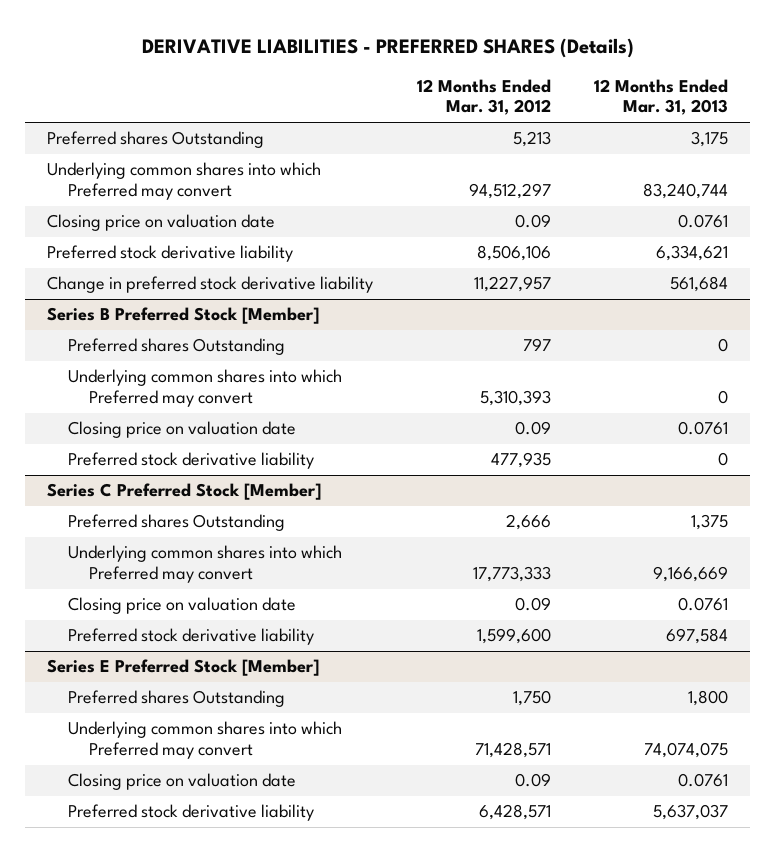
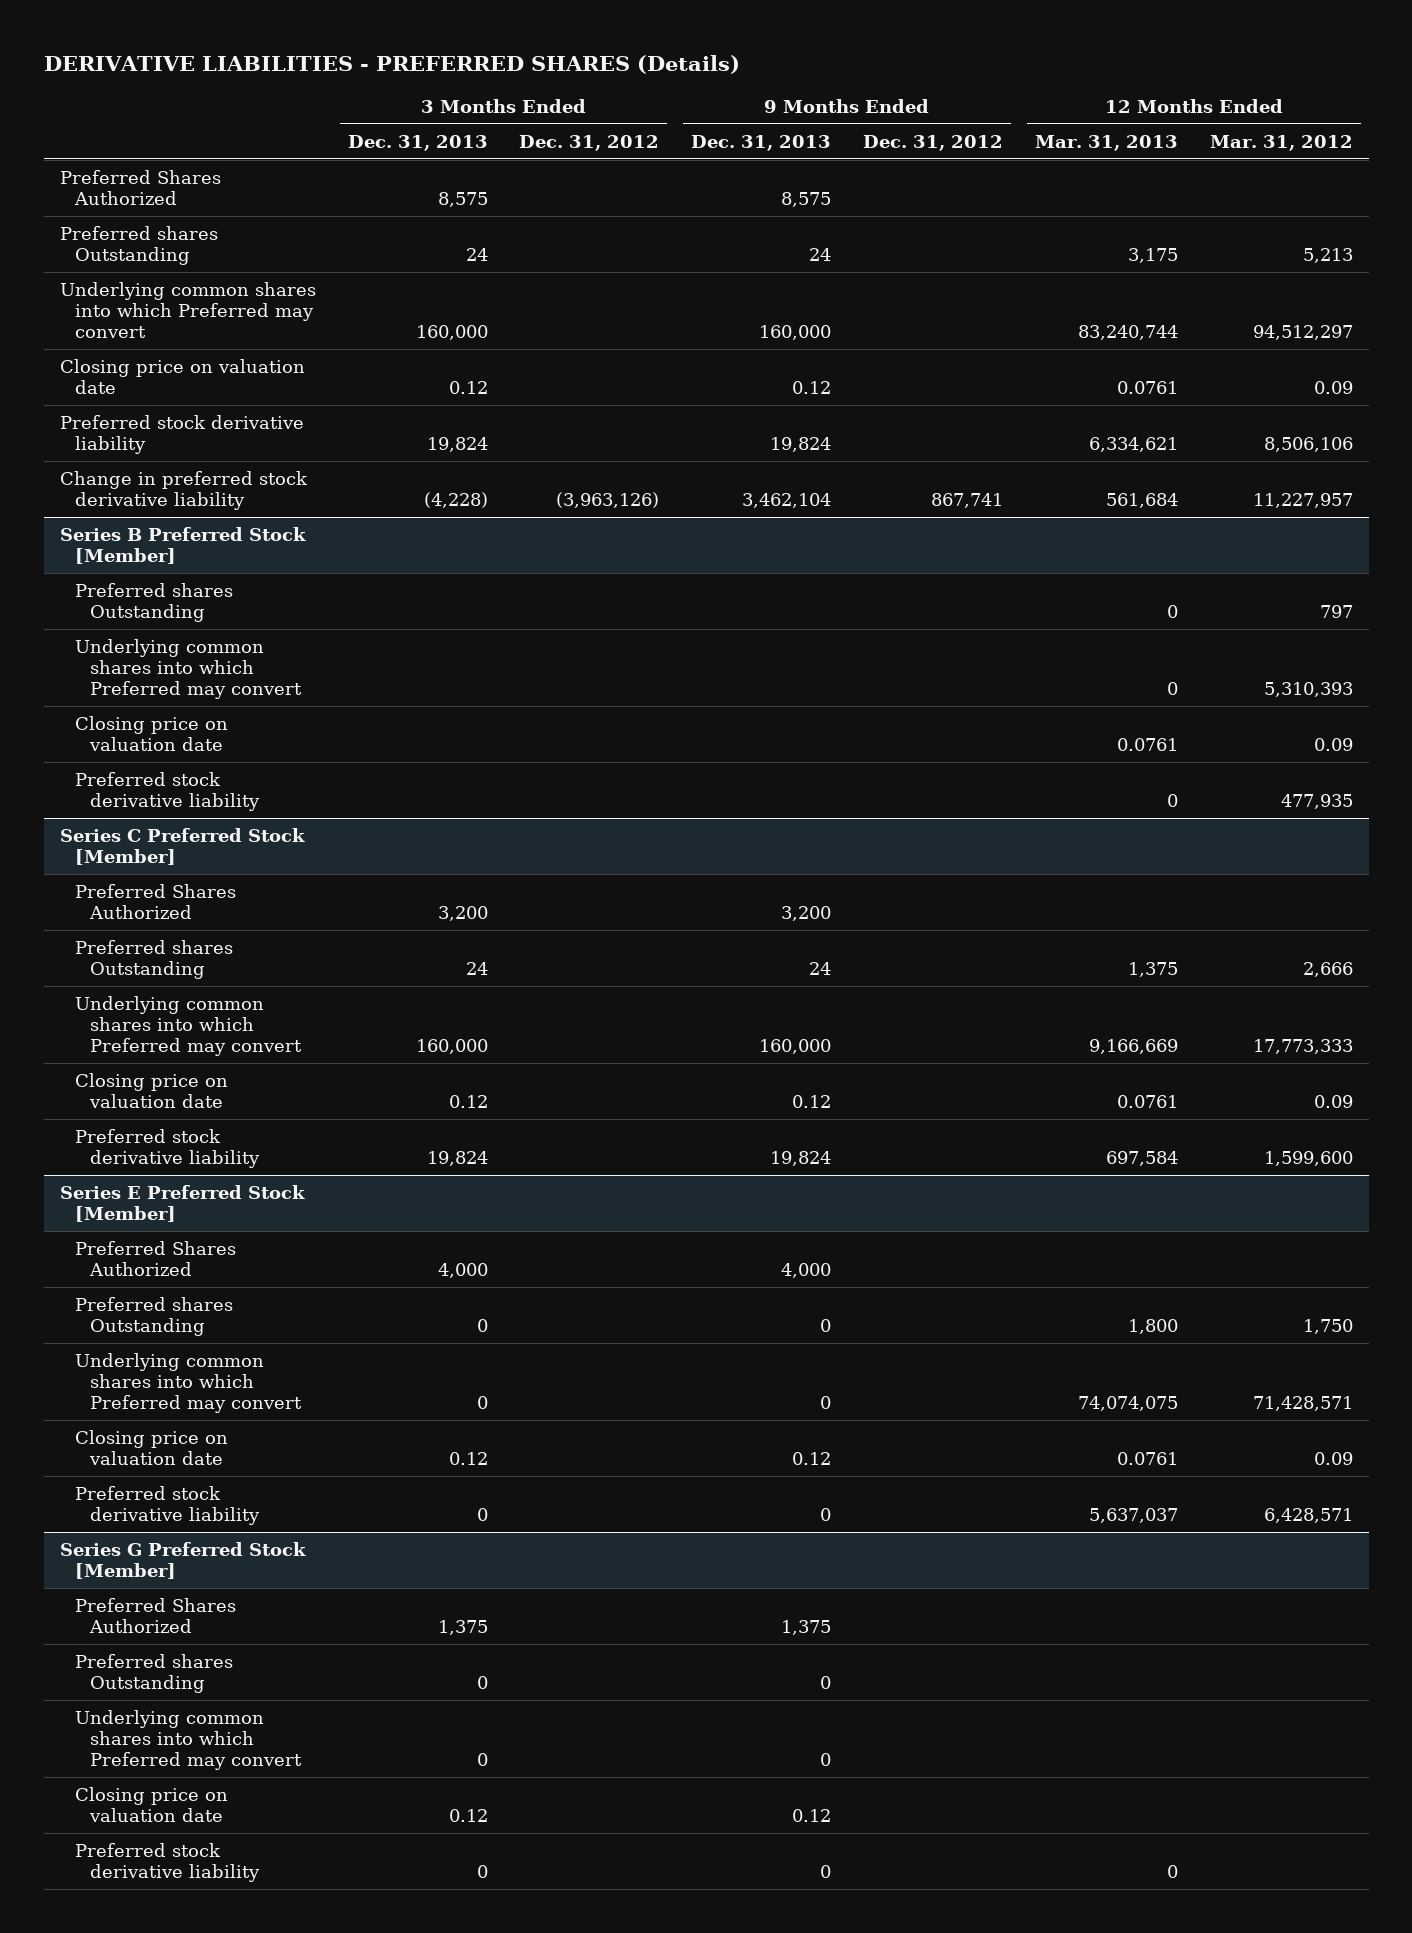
- | 12 Months Ended Mar. 31, 2012 | 12 Months Ended Mar. 31, 2013
+ | 3 Months Ended Dec. 31, 2013 | 3 Months Ended Dec. 31, 2012 | 9 Months Ended Dec. 31, 2013 | 9 Months Ended Dec. 31, 2012 | 12 Months Ended Mar. 31, 2013 | 12 Months Ended Mar. 31, 2012
+ Preferred Shares Authorized | 8,575 | | 8,575 | | |
@ Series C Preferred Stock [Member]
+ Preferred Shares Authorized | 3,200 | | 3,200 | | |
@ Series E Preferred Stock [Member]
+ Preferred Shares Authorized | 4,000 | | 4,000 | | |
+ Series G Preferred Stock [Member]
+ Preferred Shares Authorized | 1,375 | | 1,375 | | |
+ Preferred shares Outstanding | 0 | | 0 | | |
+ Underlying common shares into which Preferred may convert | 0 | | 0 | | |
+ Closing price on valuation date | 0.12 | | 0.12 | | |
+ Preferred stock derivative liability | 0 | | 0 | | 0 |

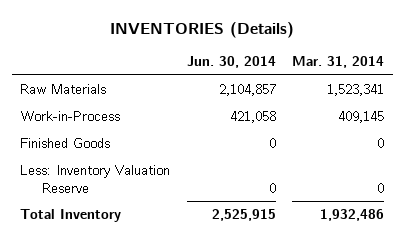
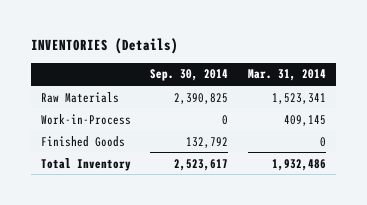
- | Jun. 30, 2014 | Mar. 31, 2014
+ | Sep. 30, 2014 | Mar. 31, 2014
- Less: Inventory Valuation Reserve | 0 | 0

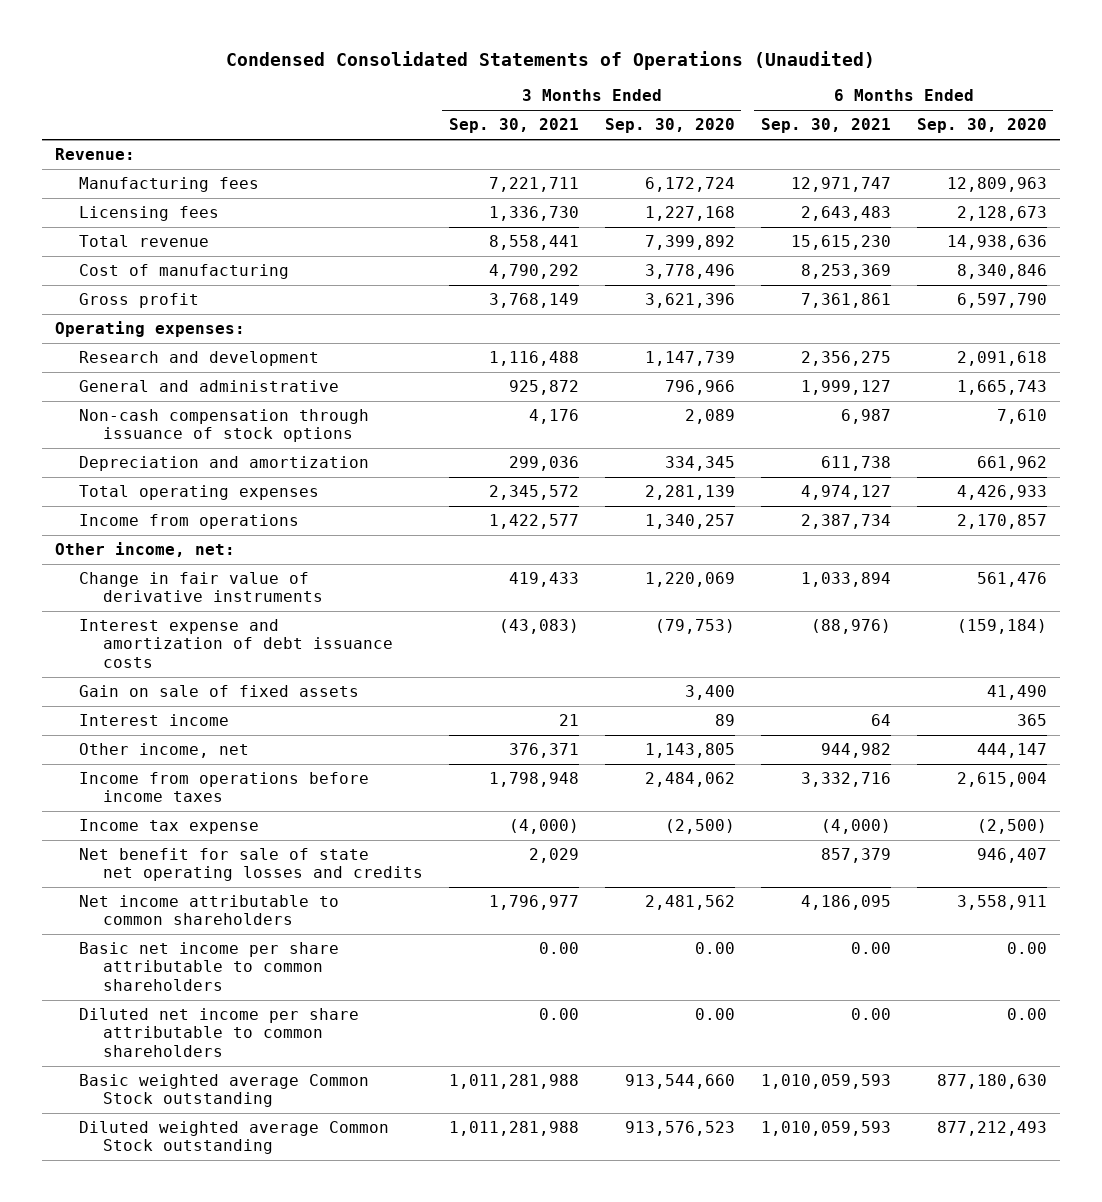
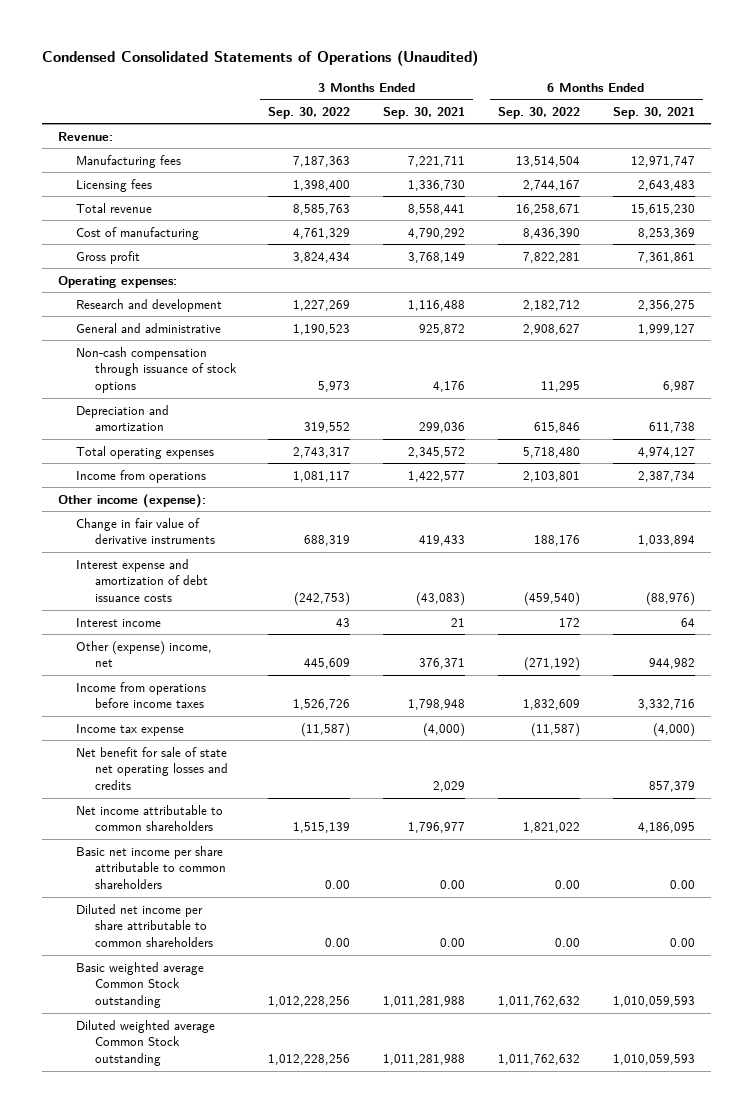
- | 3 Months Ended Sep. 30, 2021 | 3 Months Ended Sep. 30, 2020 | 6 Months Ended Sep. 30, 2021 | 6 Months Ended Sep. 30, 2020
+ | 3 Months Ended Sep. 30, 2022 | 3 Months Ended Sep. 30, 2021 | 6 Months Ended Sep. 30, 2022 | 6 Months Ended Sep. 30, 2021
- Other income, net:
+ Other income (expense):
- Gain on sale of fixed assets | | 3,400 | | 41,490
- Other income, net | 376,371 | 1,143,805 | 944,982 | 444,147
+ Other (expense) income, net | 445,609 | 376,371 | (271,192) | 944,982

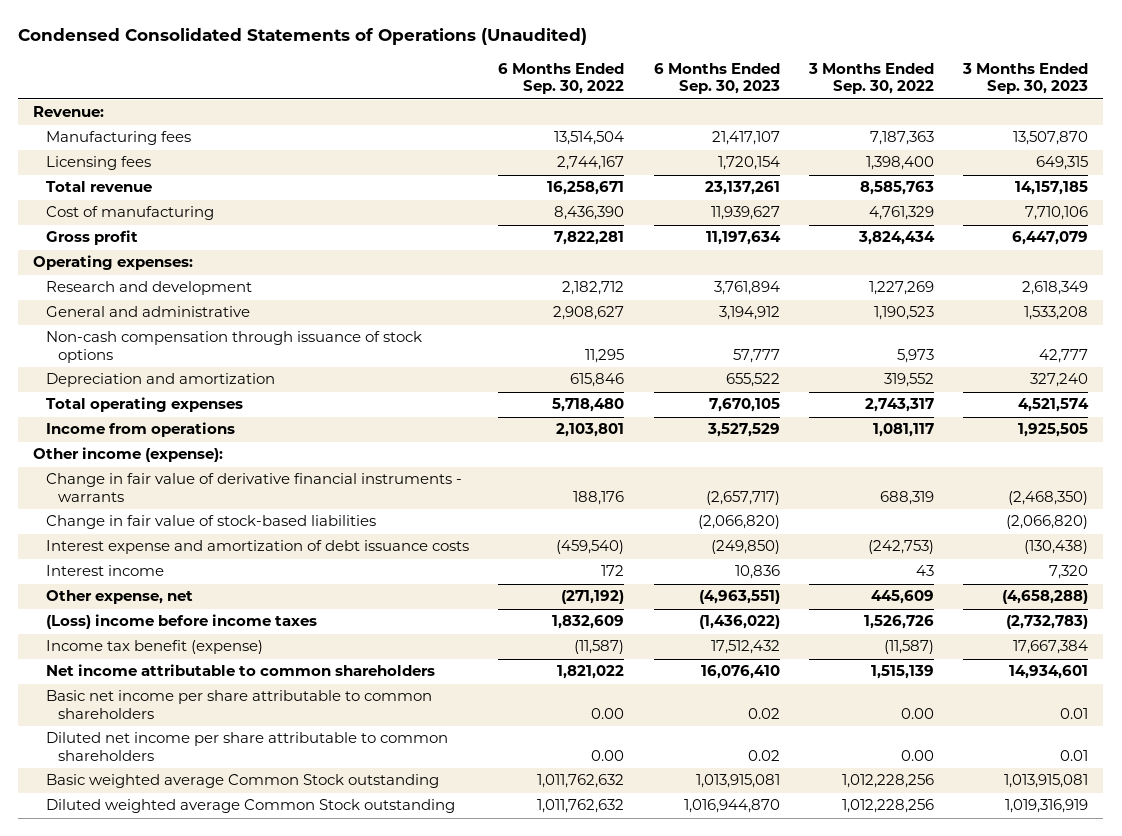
- | 3 Months Ended Sep. 30, 2022 | 3 Months Ended Sep. 30, 2021 | 6 Months Ended Sep. 30, 2022 | 6 Months Ended Sep. 30, 2021
+ | 6 Months Ended Sep. 30, 2022 | 6 Months Ended Sep. 30, 2023 | 3 Months Ended Sep. 30, 2022 | 3 Months Ended Sep. 30, 2023
- Change in fair value of derivative instruments | 688,319 | 419,433 | 188,176 | 1,033,894
+ Change in fair value of derivative financial instruments - warrants | 188,176 | (2,657,717) | 688,319 | (2,468,350)
+ Change in fair value of stock-based liabilities | | (2,066,820) | | (2,066,820)
- Other (expense) income, net | 445,609 | 376,371 | (271,192) | 944,982
- Income from operations before income taxes | 1,526,726 | 1,798,948 | 1,832,609 | 3,332,716
- Income tax expense | (11,587) | (4,000) | (11,587) | (4,000)
- Net benefit for sale of state net operating losses and credits | | 2,029 | | 857,379
+ Other expense, net | (271,192) | (4,963,551) | 445,609 | (4,658,288)
+ (Loss) income before income taxes | 1,832,609 | (1,436,022) | 1,526,726 | (2,732,783)
+ Income tax benefit (expense) | (11,587) | 17,512,432 | (11,587) | 17,667,384

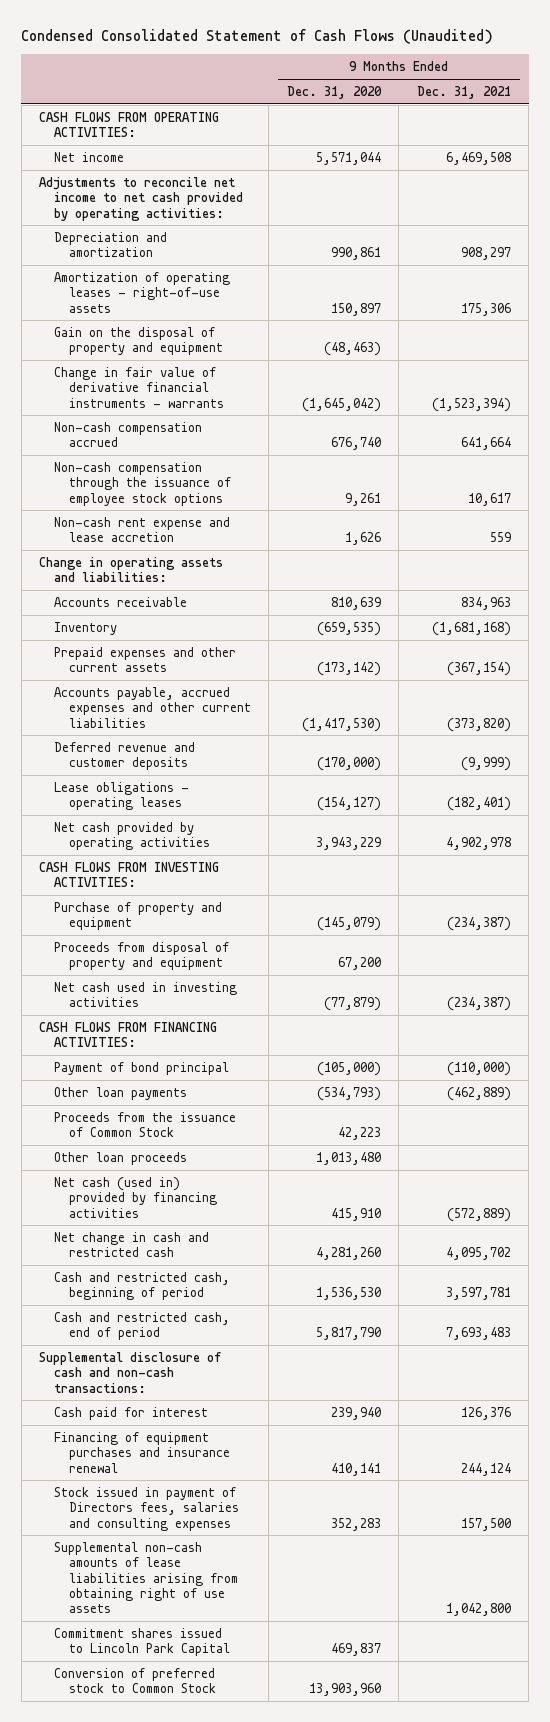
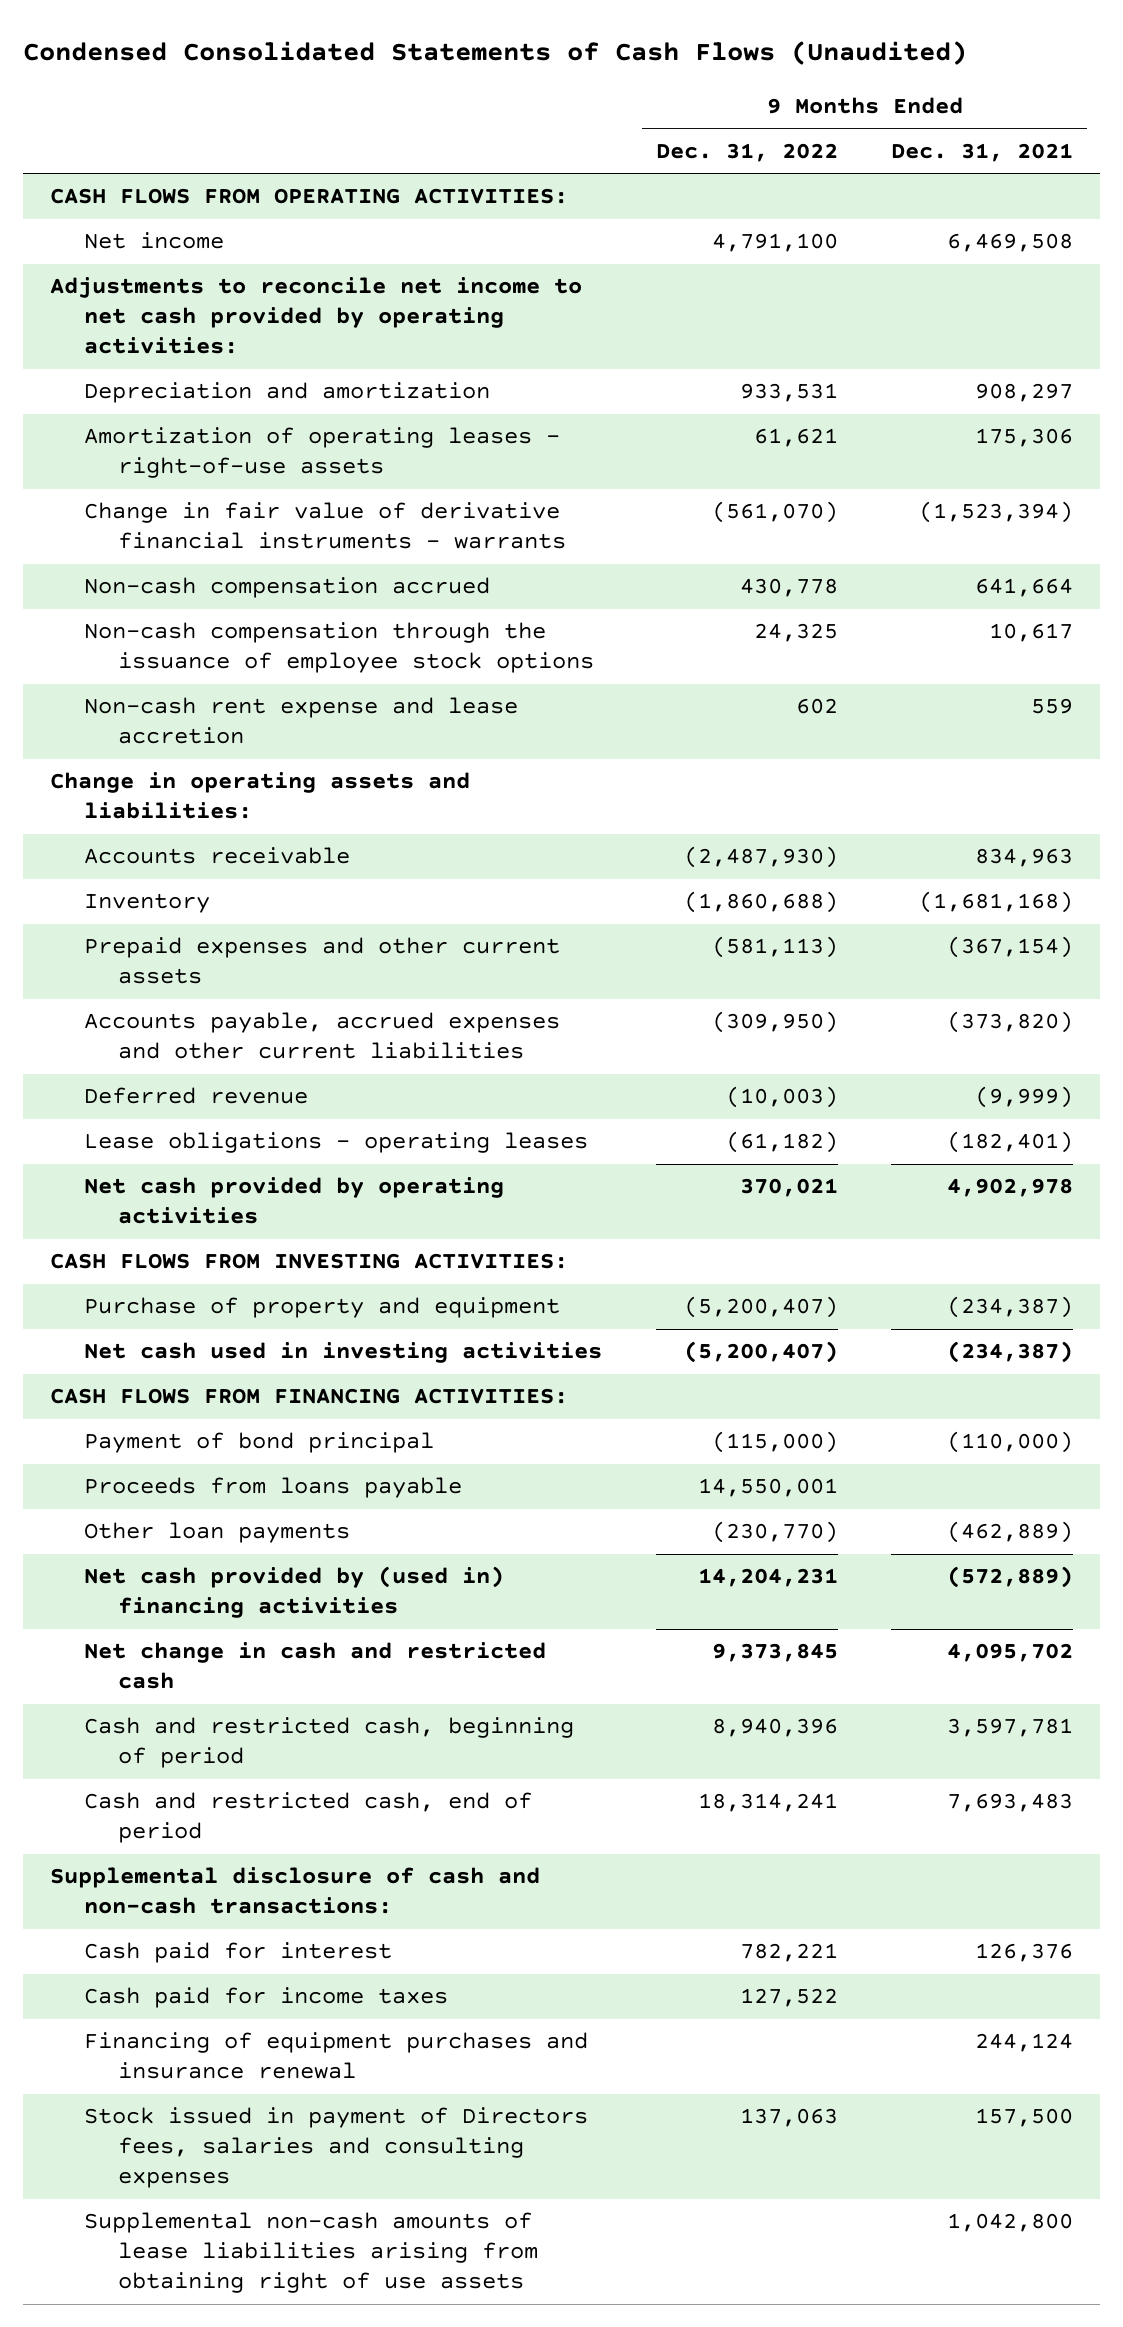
- Condensed Consolidated Statement of Cash Flows (Unaudited)
+ Condensed Consolidated Statements of Cash Flows (Unaudited)
- | 9 Months Ended Dec. 31, 2020 | 9 Months Ended Dec. 31, 2021
+ | 9 Months Ended Dec. 31, 2022 | 9 Months Ended Dec. 31, 2021
- Gain on the disposal of property and equipment | (48,463) |
- Deferred revenue and customer deposits | (170,000) | (9,999)
+ Deferred revenue | (10,003) | (9,999)
- Proceeds from disposal of property and equipment | 67,200 |
+ Proceeds from loans payable | 14,550,001 |
- Proceeds from the issuance of Common Stock | 42,223 |
- Other loan proceeds | 1,013,480 |
- Net cash (used in) provided by financing activities | 415,910 | (572,889)
+ Net cash provided by (used in) financing activities | 14,204,231 | (572,889)
+ Cash paid for income taxes | 127,522 |
- Commitment shares issued to Lincoln Park Capital | 469,837 |
- Conversion of preferred stock to Common Stock | 13,903,960 |

